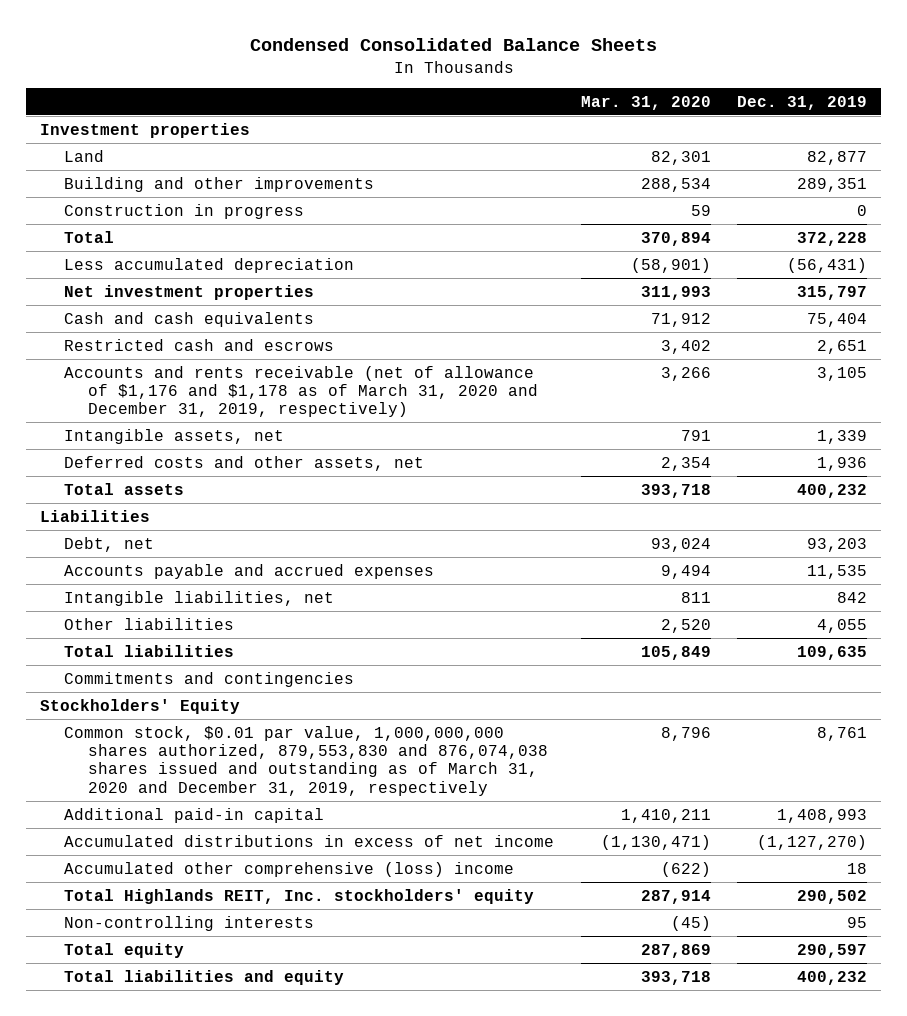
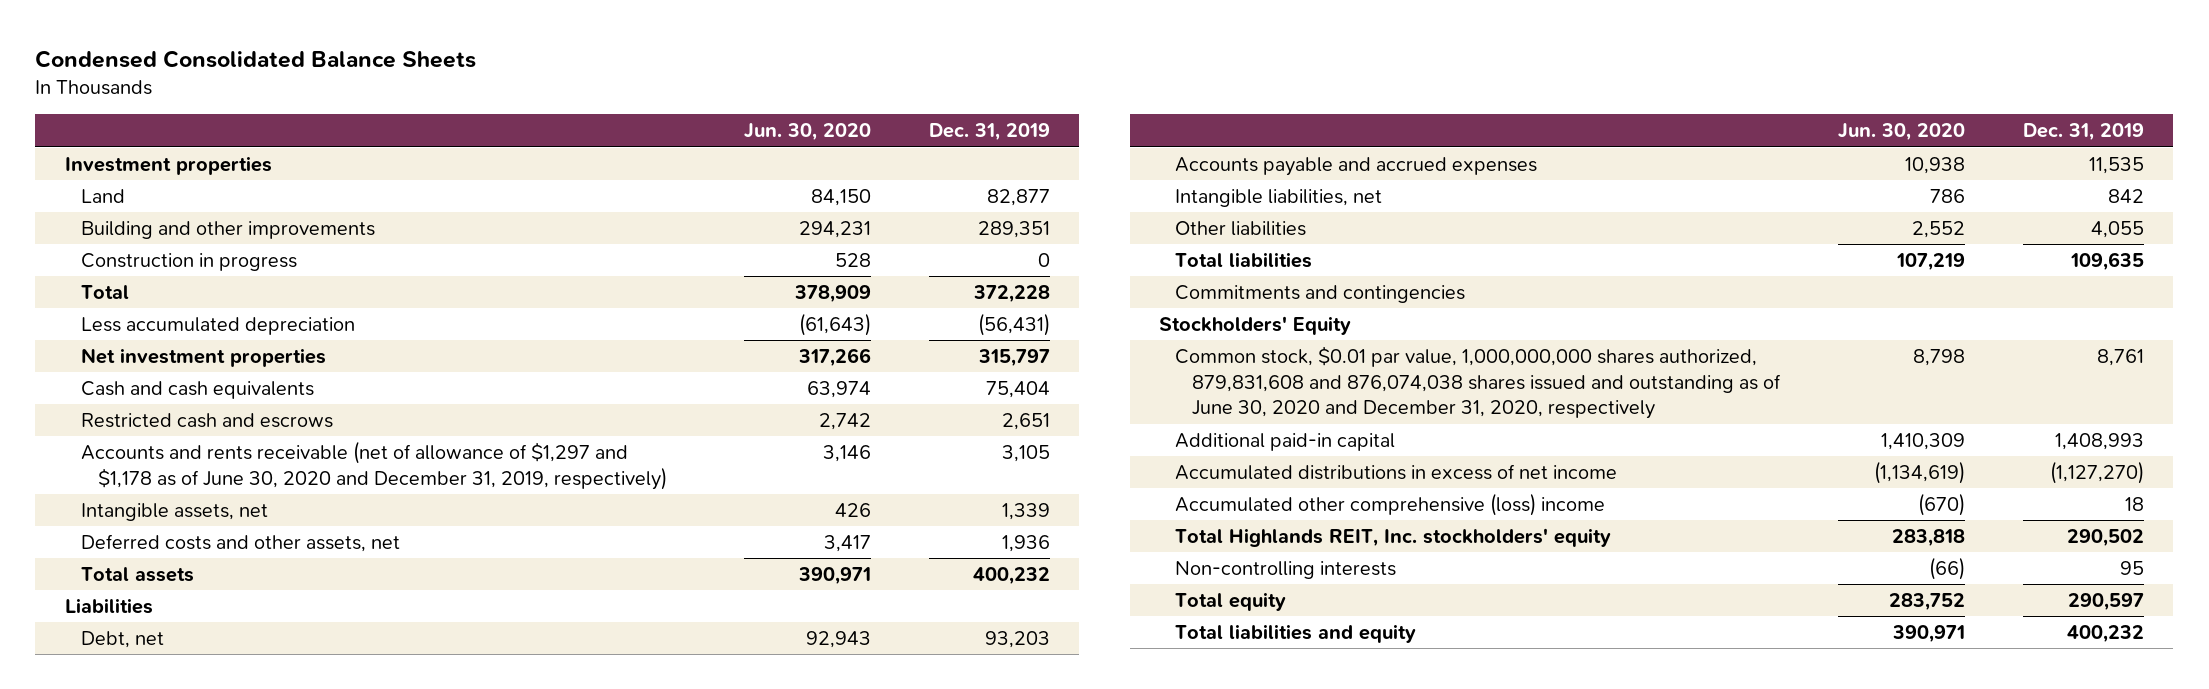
- | Mar. 31, 2020 | Dec. 31, 2019
+ | Jun. 30, 2020 | Dec. 31, 2019
- Accounts and rents receivable (net of allowance of $1,176 and $1,178 as of March 31, 2020 and December 31, 2019, respectively) | 3,266 | 3,105
+ Accounts and rents receivable (net of allowance of $1,297 and $1,178 as of June 30, 2020 and December 31, 2019, respectively) | 3,146 | 3,105
- Common stock, $0.01 par value, 1,000,000,000 shares authorized, 879,553,830 and 876,074,038 shares issued and outstanding as of March 31, 2020 and December 31, 2019, respectively | 8,796 | 8,761
+ Common stock, $0.01 par value, 1,000,000,000 shares authorized, 879,831,608 and 876,074,038 shares issued and outstanding as of June 30, 2020 and December 31, 2020, respectively | 8,798 | 8,761

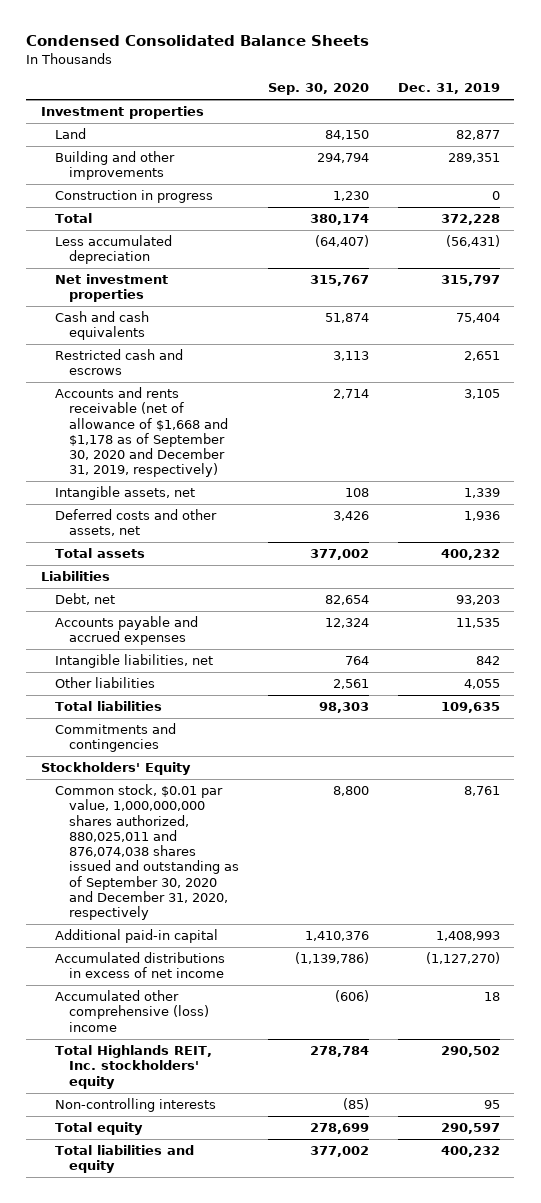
- | Jun. 30, 2020 | Dec. 31, 2019
+ | Sep. 30, 2020 | Dec. 31, 2019
- Accounts and rents receivable (net of allowance of $1,297 and $1,178 as of June 30, 2020 and December 31, 2019, respectively) | 3,146 | 3,105
+ Accounts and rents receivable (net of allowance of $1,668 and $1,178 as of September 30, 2020 and December 31, 2019, respectively) | 2,714 | 3,105
- Common stock, $0.01 par value, 1,000,000,000 shares authorized, 879,831,608 and 876,074,038 shares issued and outstanding as of June 30, 2020 and December 31, 2020, respectively | 8,798 | 8,761
+ Common stock, $0.01 par value, 1,000,000,000 shares authorized, 880,025,011 and 876,074,038 shares issued and outstanding as of September 30, 2020 and December 31, 2020, respectively | 8,800 | 8,761

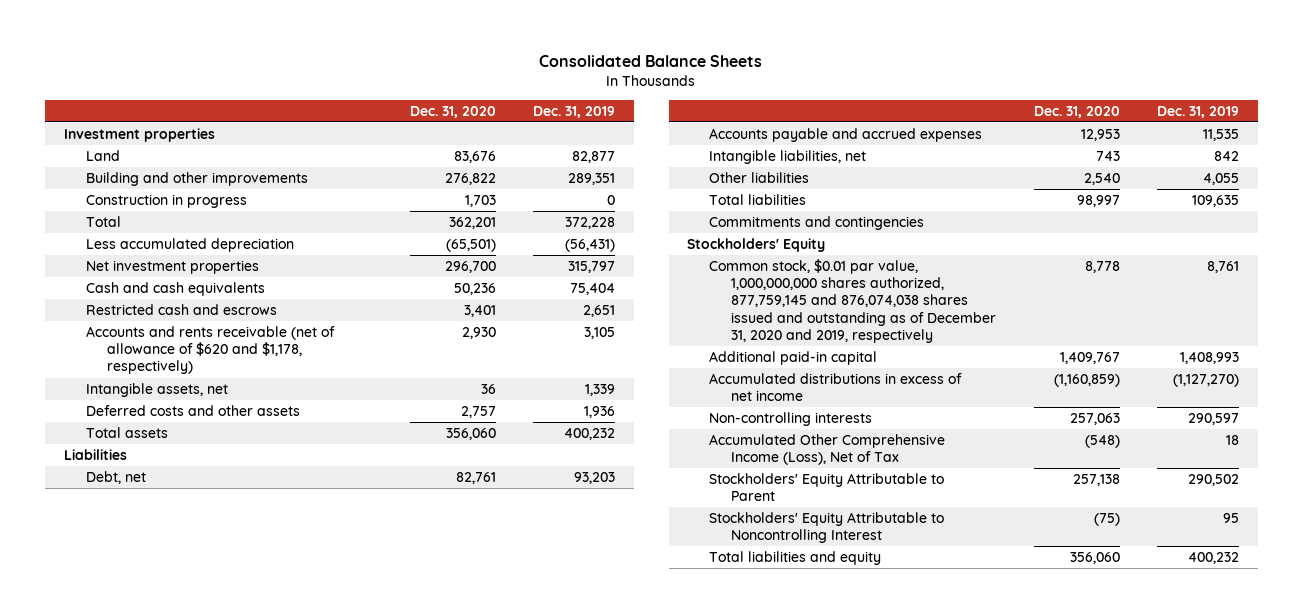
- Condensed Consolidated Balance Sheets
+ Consolidated Balance Sheets
- | Sep. 30, 2020 | Dec. 31, 2019
+ | Dec. 31, 2020 | Dec. 31, 2019
- Accounts and rents receivable (net of allowance of $1,668 and $1,178 as of September 30, 2020 and December 31, 2019, respectively) | 2,714 | 3,105
+ Accounts and rents receivable (net of allowance of $620 and $1,178, respectively) | 2,930 | 3,105
- Deferred costs and other assets, net | 3,426 | 1,936
+ Deferred costs and other assets | 2,757 | 1,936
- Common stock, $0.01 par value, 1,000,000,000 shares authorized, 880,025,011 and 876,074,038 shares issued and outstanding as of September 30, 2020 and December 31, 2020, respectively | 8,800 | 8,761
+ Common stock, $0.01 par value, 1,000,000,000 shares authorized, 877,759,145 and 876,074,038 shares issued and outstanding as of December 31, 2020 and 2019, respectively | 8,778 | 8,761
- Accumulated other comprehensive (loss) income | (606) | 18
- Total Highlands REIT, Inc. stockholders' equity | 278,784 | 290,502
- Non-controlling interests | (85) | 95
- Total equity | 278,699 | 290,597
+ Non-controlling interests | 257,063 | 290,597
+ Accumulated Other Comprehensive Income (Loss), Net of Tax | (548) | 18
+ Stockholders' Equity Attributable to Parent | 257,138 | 290,502
+ Stockholders' Equity Attributable to Noncontrolling Interest | (75) | 95

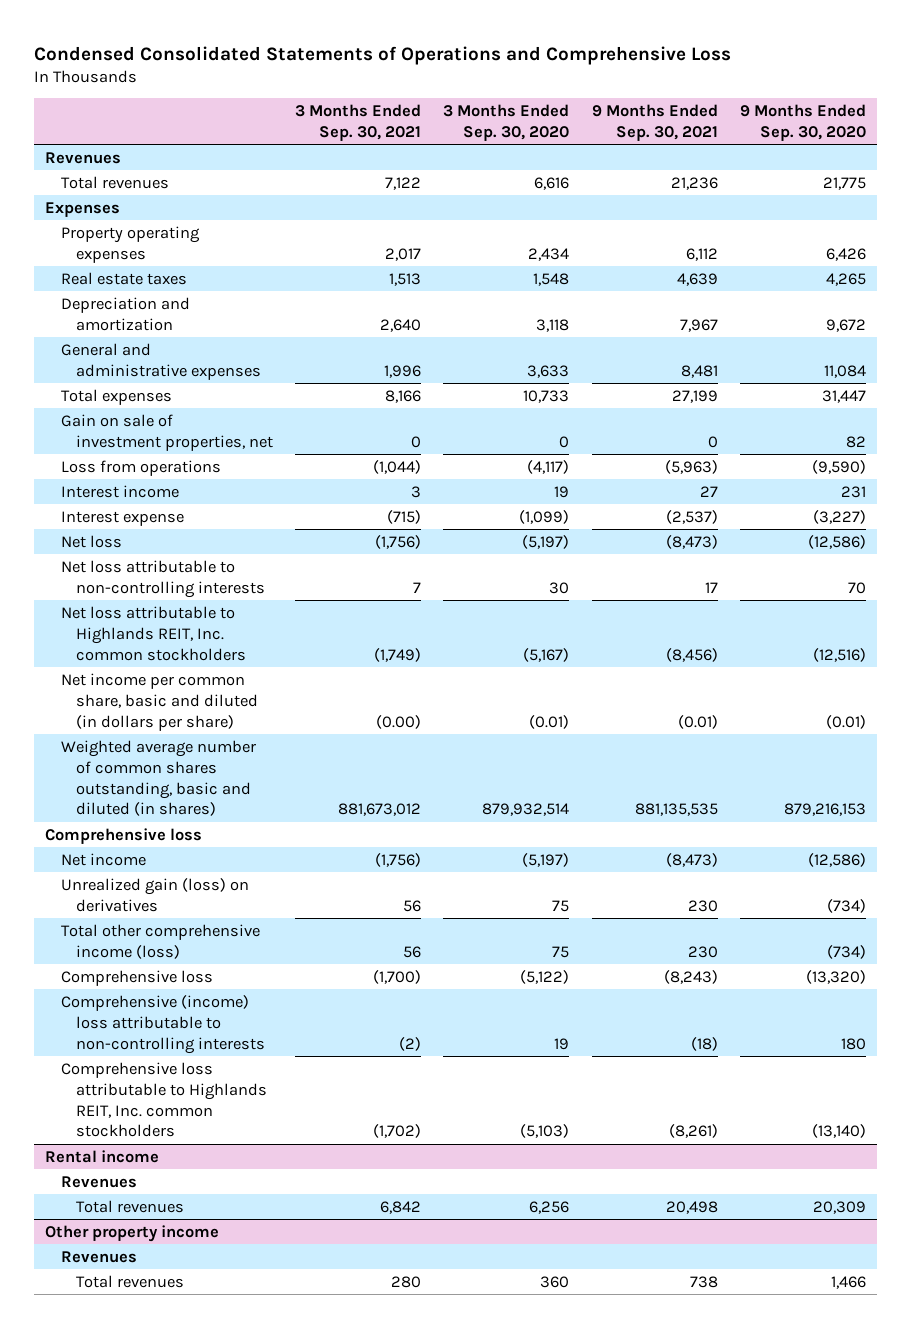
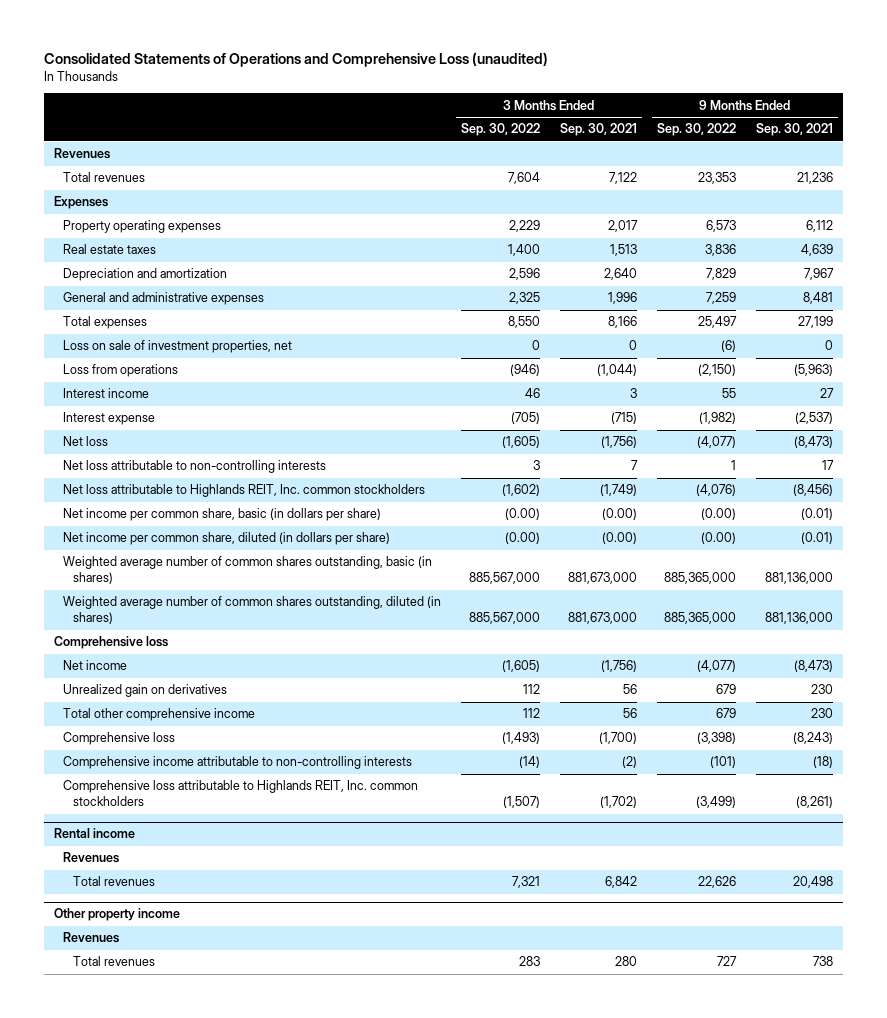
- Condensed Consolidated Statements of Operations and Comprehensive Loss
+ Consolidated Statements of Operations and Comprehensive Loss (unaudited)
- | 3 Months Ended Sep. 30, 2021 | 3 Months Ended Sep. 30, 2020 | 9 Months Ended Sep. 30, 2021 | 9 Months Ended Sep. 30, 2020
+ | 3 Months Ended Sep. 30, 2022 | 3 Months Ended Sep. 30, 2021 | 9 Months Ended Sep. 30, 2022 | 9 Months Ended Sep. 30, 2021
- Gain on sale of investment properties, net | 0 | 0 | 0 | 82
+ Loss on sale of investment properties, net | 0 | 0 | (6) | 0
- Net income per common share, basic and diluted (in dollars per share) | (0.00) | (0.01) | (0.01) | (0.01)
- Weighted average number of common shares outstanding, basic and diluted (in shares) | 881,673,012 | 879,932,514 | 881,135,535 | 879,216,153
+ Net income per common share, basic (in dollars per share) | (0.00) | (0.00) | (0.00) | (0.01)
+ Net income per common share, diluted (in dollars per share) | (0.00) | (0.00) | (0.00) | (0.01)
+ Weighted average number of common shares outstanding, basic (in shares) | 885,567,000 | 881,673,000 | 885,365,000 | 881,136,000
+ Weighted average number of common shares outstanding, diluted (in shares) | 885,567,000 | 881,673,000 | 885,365,000 | 881,136,000
- Unrealized gain (loss) on derivatives | 56 | 75 | 230 | (734)
- Total other comprehensive income (loss) | 56 | 75 | 230 | (734)
+ Unrealized gain on derivatives | 112 | 56 | 679 | 230
+ Total other comprehensive income | 112 | 56 | 679 | 230
- Comprehensive (income) loss attributable to non-controlling interests | (2) | 19 | (18) | 180
+ Comprehensive income attributable to non-controlling interests | (14) | (2) | (101) | (18)

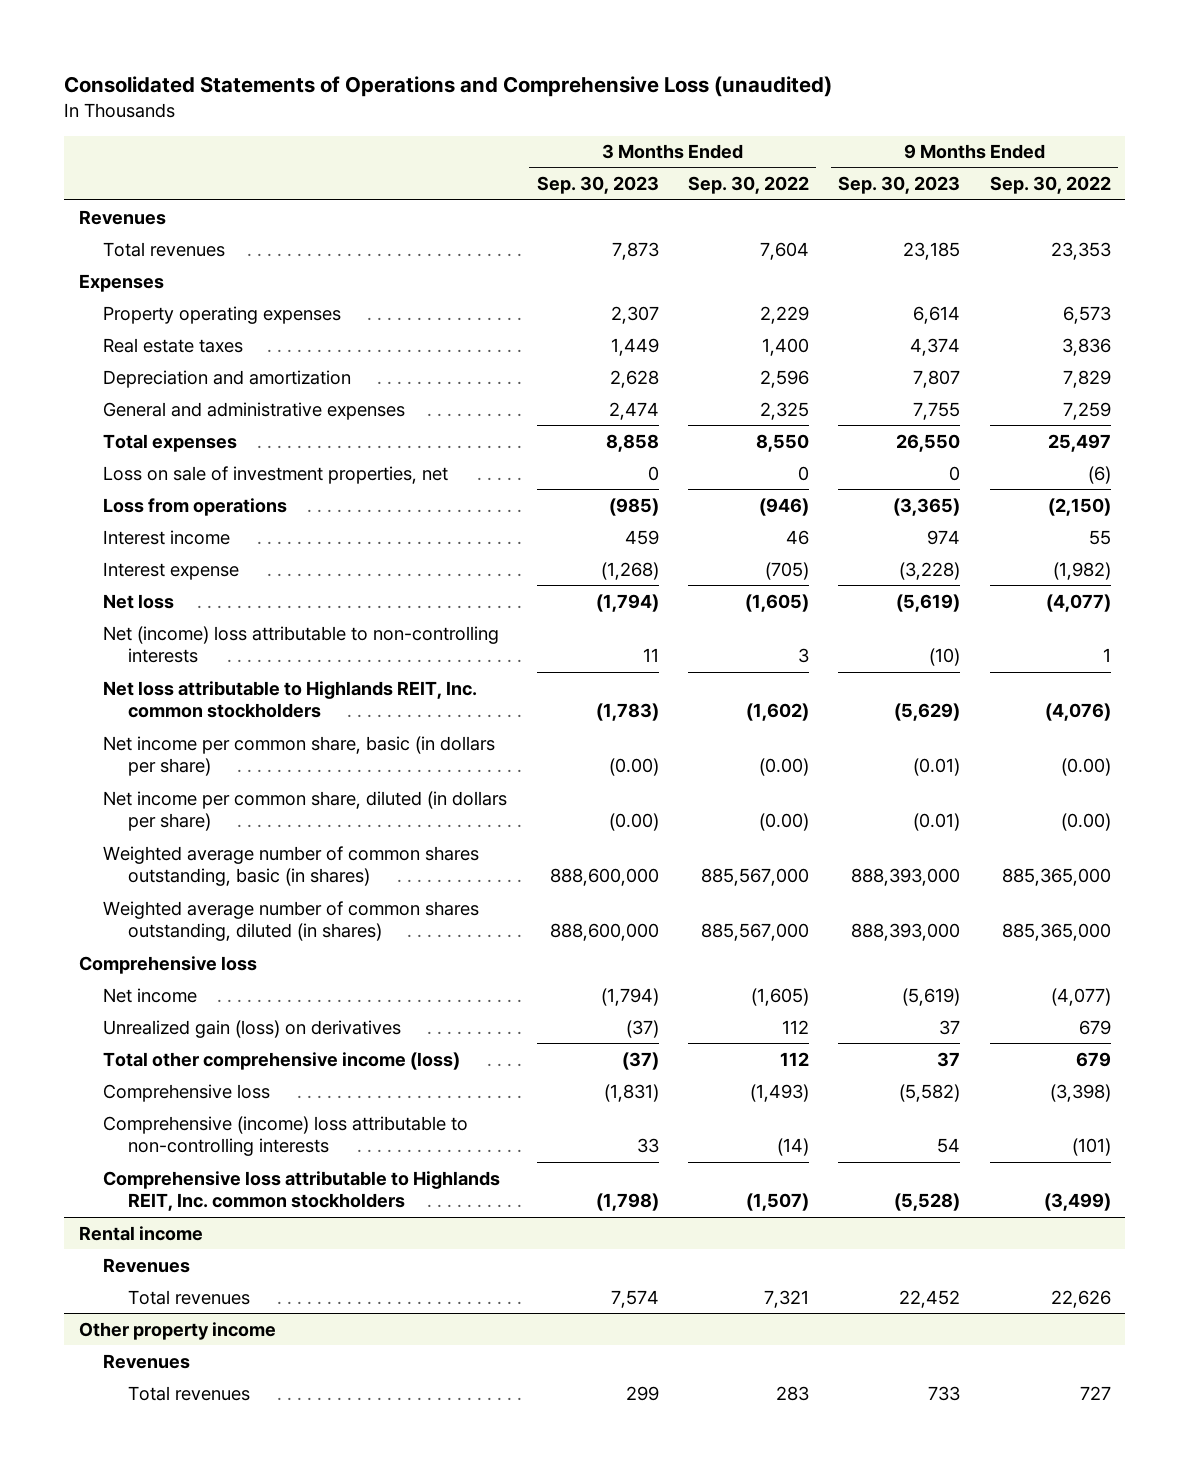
- | 3 Months Ended Sep. 30, 2022 | 3 Months Ended Sep. 30, 2021 | 9 Months Ended Sep. 30, 2022 | 9 Months Ended Sep. 30, 2021
+ | 3 Months Ended Sep. 30, 2023 | 3 Months Ended Sep. 30, 2022 | 9 Months Ended Sep. 30, 2023 | 9 Months Ended Sep. 30, 2022
- Net loss attributable to non-controlling interests | 3 | 7 | 1 | 17
+ Net (income) loss attributable to non-controlling interests | 11 | 3 | (10) | 1
- Unrealized gain on derivatives | 112 | 56 | 679 | 230
- Total other comprehensive income | 112 | 56 | 679 | 230
+ Unrealized gain (loss) on derivatives | (37) | 112 | 37 | 679
+ Total other comprehensive income (loss) | (37) | 112 | 37 | 679
- Comprehensive income attributable to non-controlling interests | (14) | (2) | (101) | (18)
+ Comprehensive (income) loss attributable to non-controlling interests | 33 | (14) | 54 | (101)

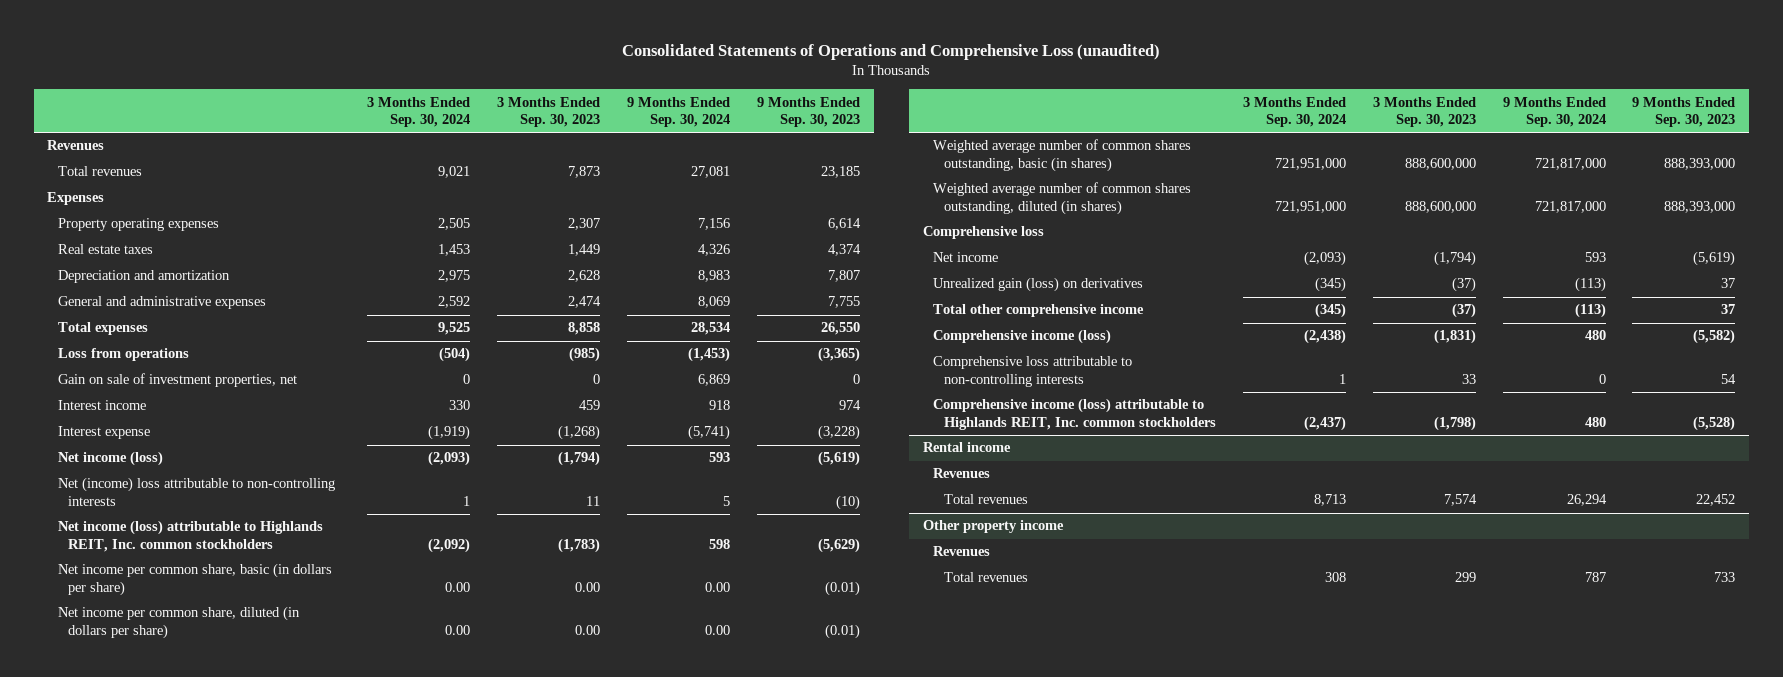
- | 3 Months Ended Sep. 30, 2023 | 3 Months Ended Sep. 30, 2022 | 9 Months Ended Sep. 30, 2023 | 9 Months Ended Sep. 30, 2022
+ | 3 Months Ended Sep. 30, 2024 | 3 Months Ended Sep. 30, 2023 | 9 Months Ended Sep. 30, 2024 | 9 Months Ended Sep. 30, 2023
- Loss on sale of investment properties, net | 0 | 0 | 0 | (6)
+ Gain on sale of investment properties, net | 0 | 0 | 6,869 | 0
- Net loss | (1,794) | (1,605) | (5,619) | (4,077)
+ Net income (loss) | (2,093) | (1,794) | 593 | (5,619)
- Net loss attributable to Highlands REIT, Inc. common stockholders | (1,783) | (1,602) | (5,629) | (4,076)
- Net income per common share, basic (in dollars per share) | (0.00) | (0.00) | (0.01) | (0.00)
- Net income per common share, diluted (in dollars per share) | (0.00) | (0.00) | (0.01) | (0.00)
+ Net income (loss) attributable to Highlands REIT, Inc. common stockholders | (2,092) | (1,783) | 598 | (5,629)
+ Net income per common share, basic (in dollars per share) | 0.00 | 0.00 | 0.00 | (0.01)
+ Net income per common share, diluted (in dollars per share) | 0.00 | 0.00 | 0.00 | (0.01)
- Total other comprehensive income (loss) | (37) | 112 | 37 | 679
- Comprehensive loss | (1,831) | (1,493) | (5,582) | (3,398)
- Comprehensive (income) loss attributable to non-controlling interests | 33 | (14) | 54 | (101)
- Comprehensive loss attributable to Highlands REIT, Inc. common stockholders | (1,798) | (1,507) | (5,528) | (3,499)
+ Total other comprehensive income | (345) | (37) | (113) | 37
+ Comprehensive income (loss) | (2,438) | (1,831) | 480 | (5,582)
+ Comprehensive loss attributable to non-controlling interests | 1 | 33 | 0 | 54
+ Comprehensive income (loss) attributable to Highlands REIT, Inc. common stockholders | (2,437) | (1,798) | 480 | (5,528)

